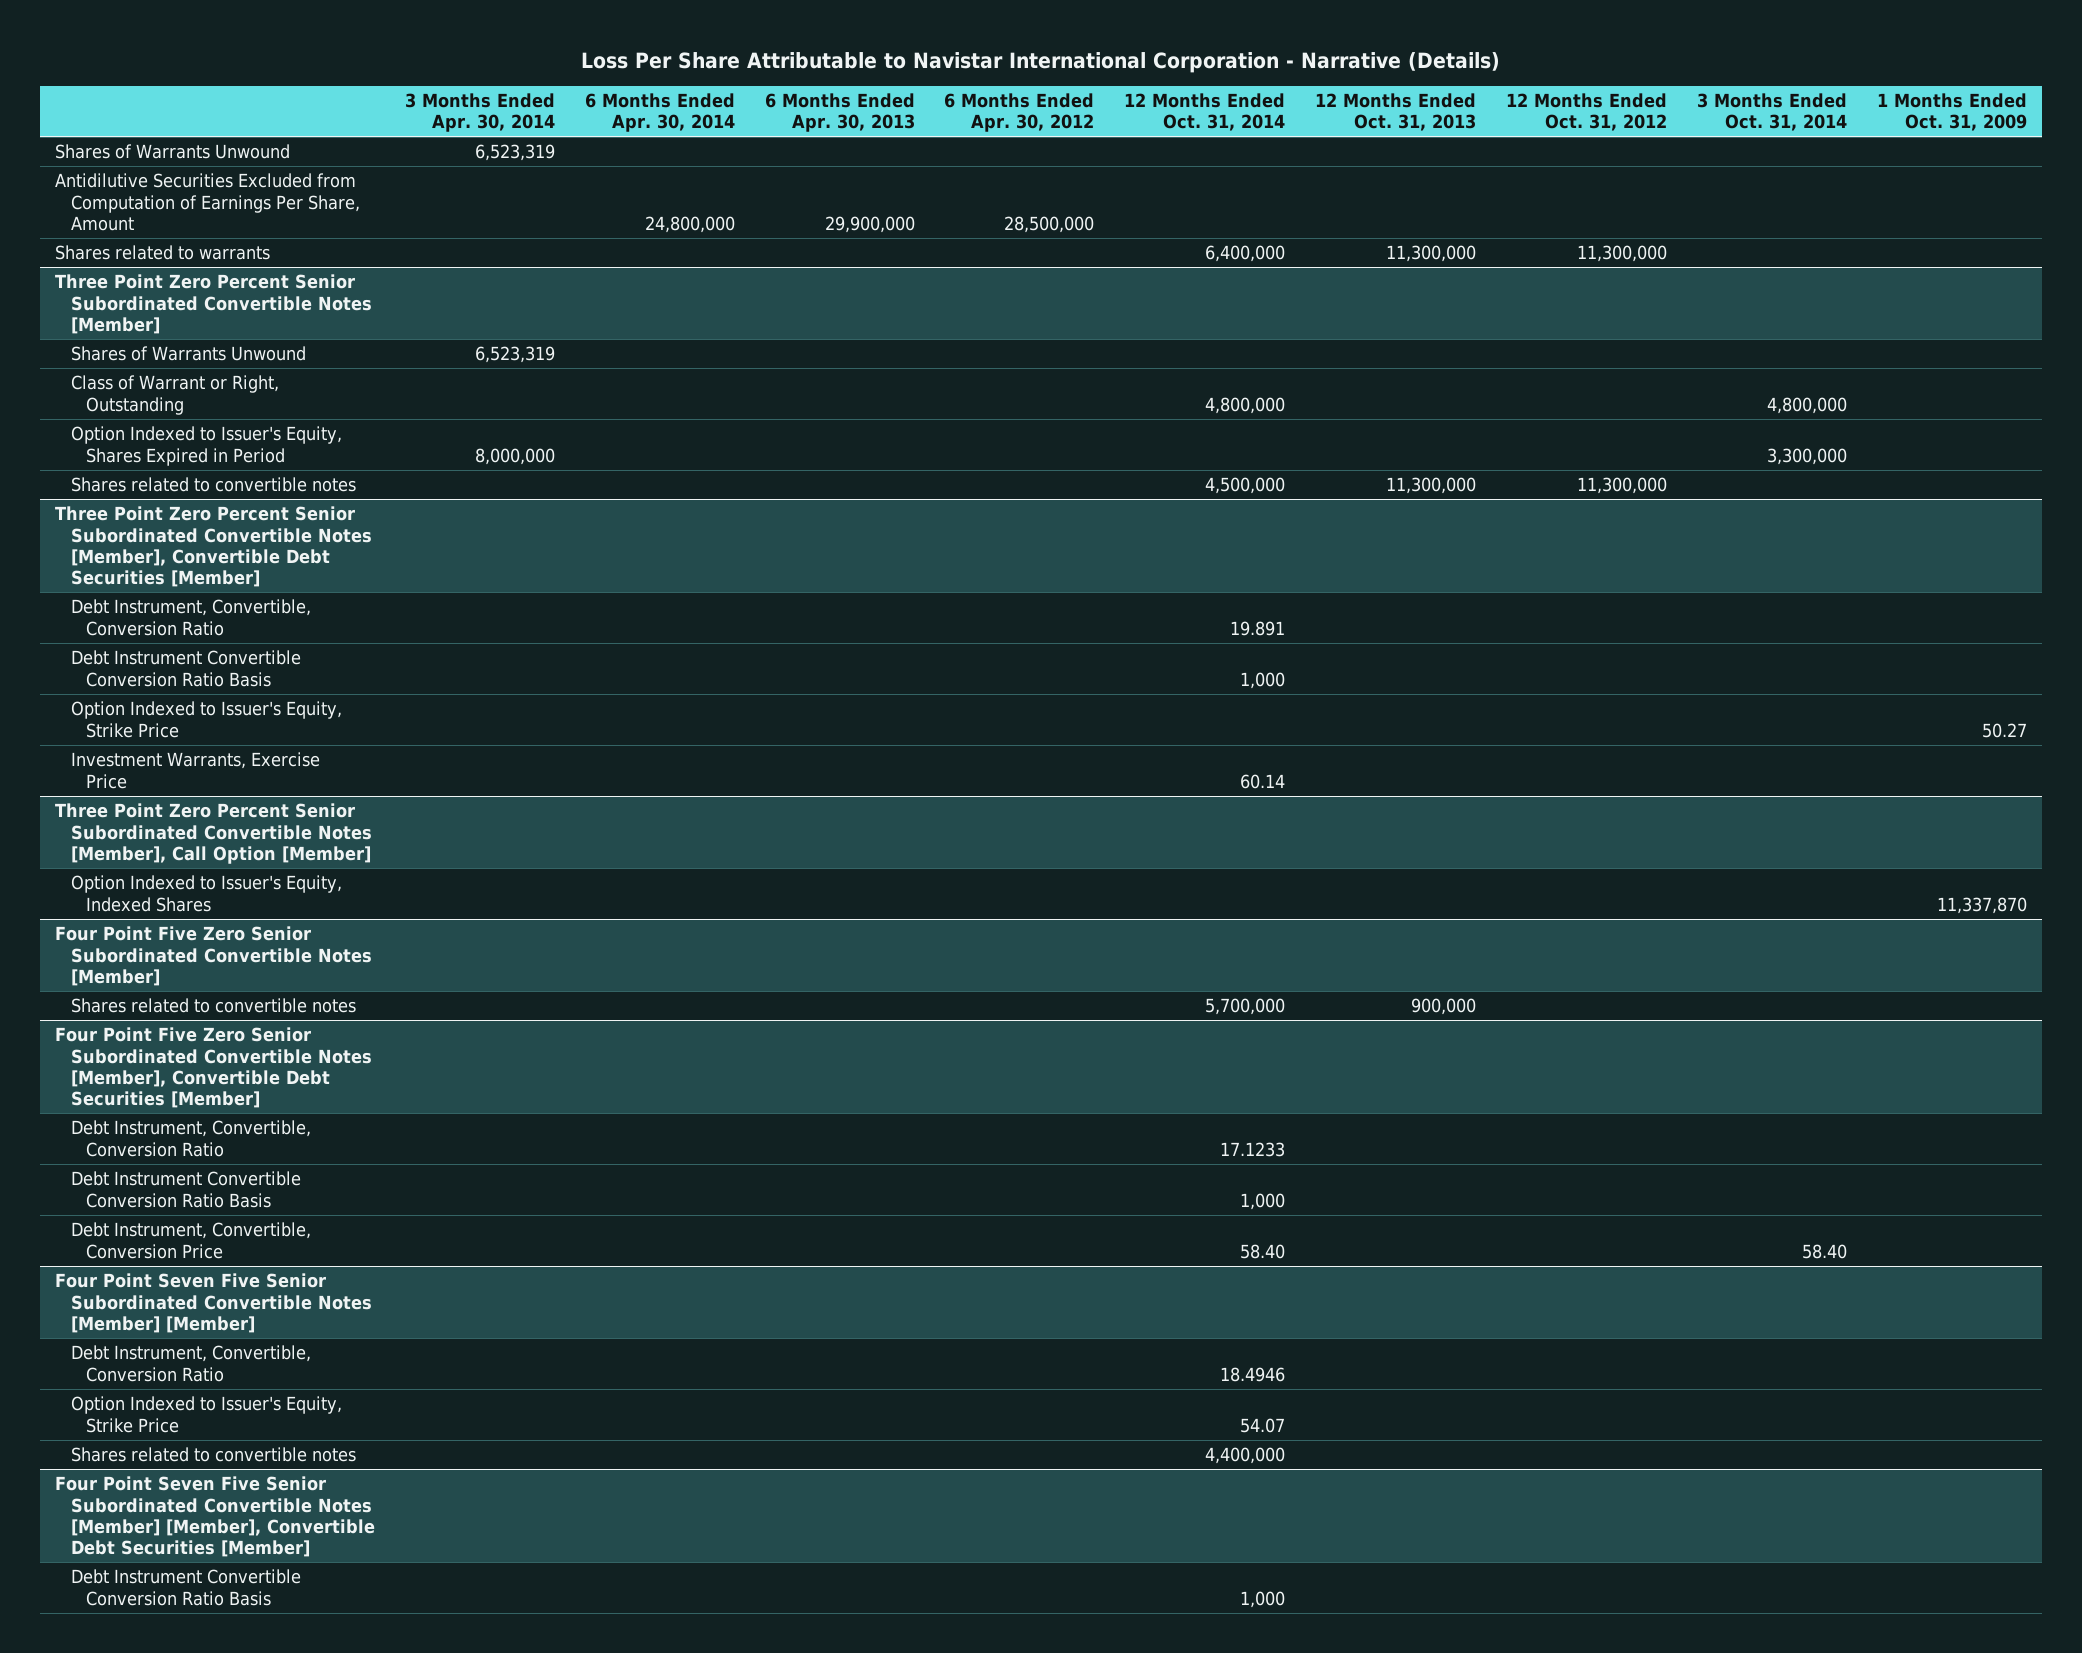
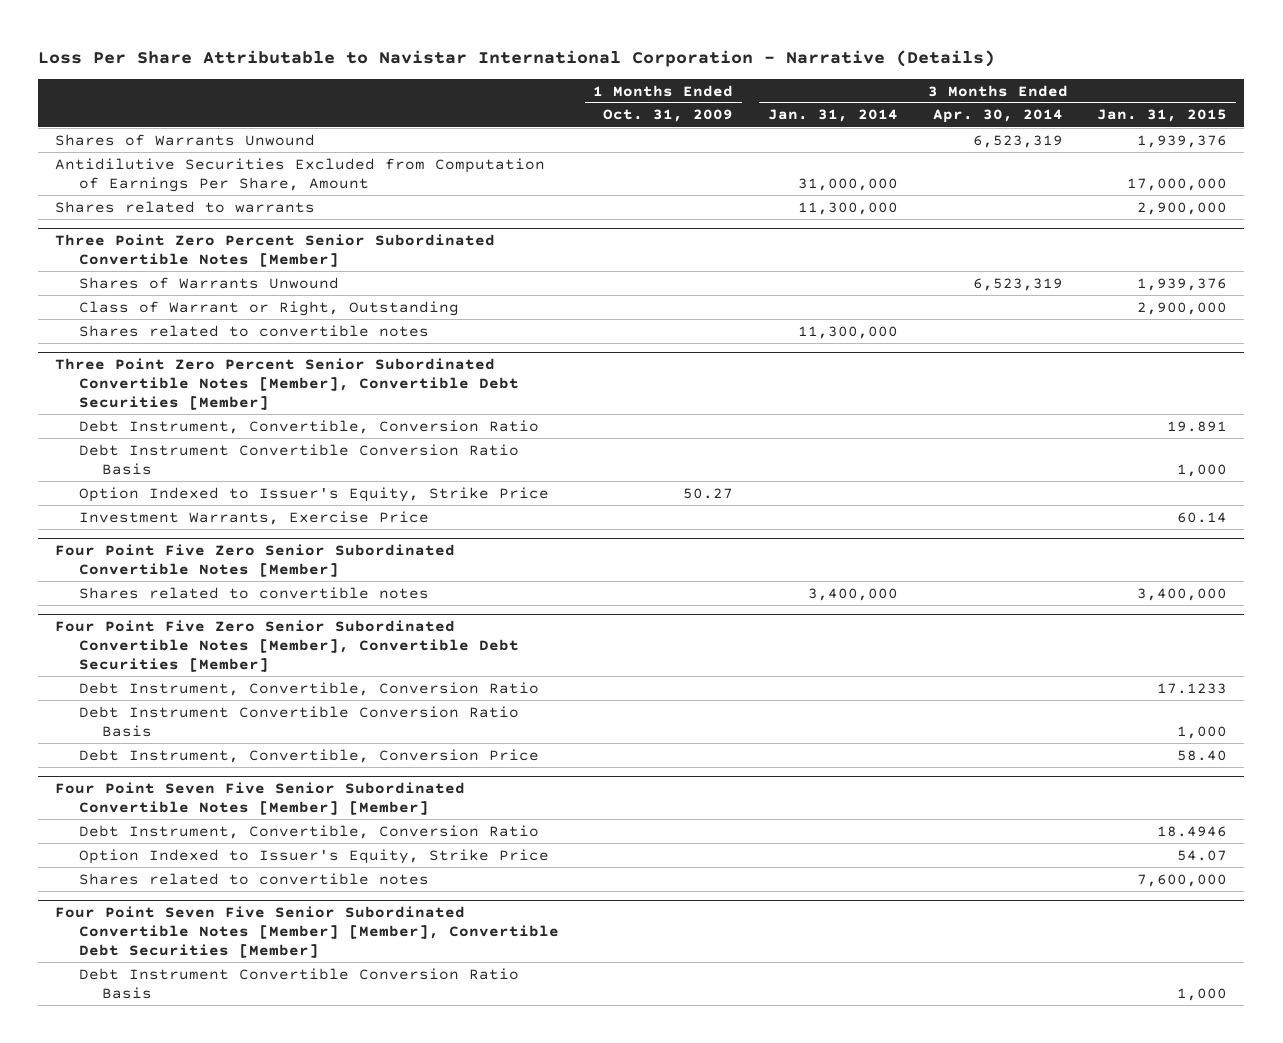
- | 3 Months Ended Apr. 30, 2014 | 6 Months Ended Apr. 30, 2014 | 6 Months Ended Apr. 30, 2013 | 6 Months Ended Apr. 30, 2012 | 12 Months Ended Oct. 31, 2014 | 12 Months Ended Oct. 31, 2013 | 12 Months Ended Oct. 31, 2012 | 3 Months Ended Oct. 31, 2014 | 1 Months Ended Oct. 31, 2009
+ | 1 Months Ended Oct. 31, 2009 | 3 Months Ended Jan. 31, 2014 | 3 Months Ended Apr. 30, 2014 | 3 Months Ended Jan. 31, 2015
@ Three Point Zero Percent Senior Subordinated Convertible Notes [Member]
- Option Indexed to Issuer's Equity, Shares Expired in Period | 8,000,000 | | | | | | | 3,300,000 |
- Three Point Zero Percent Senior Subordinated Convertible Notes [Member], Call Option [Member]
- Option Indexed to Issuer's Equity, Indexed Shares | | | | | | | | | 11,337,870

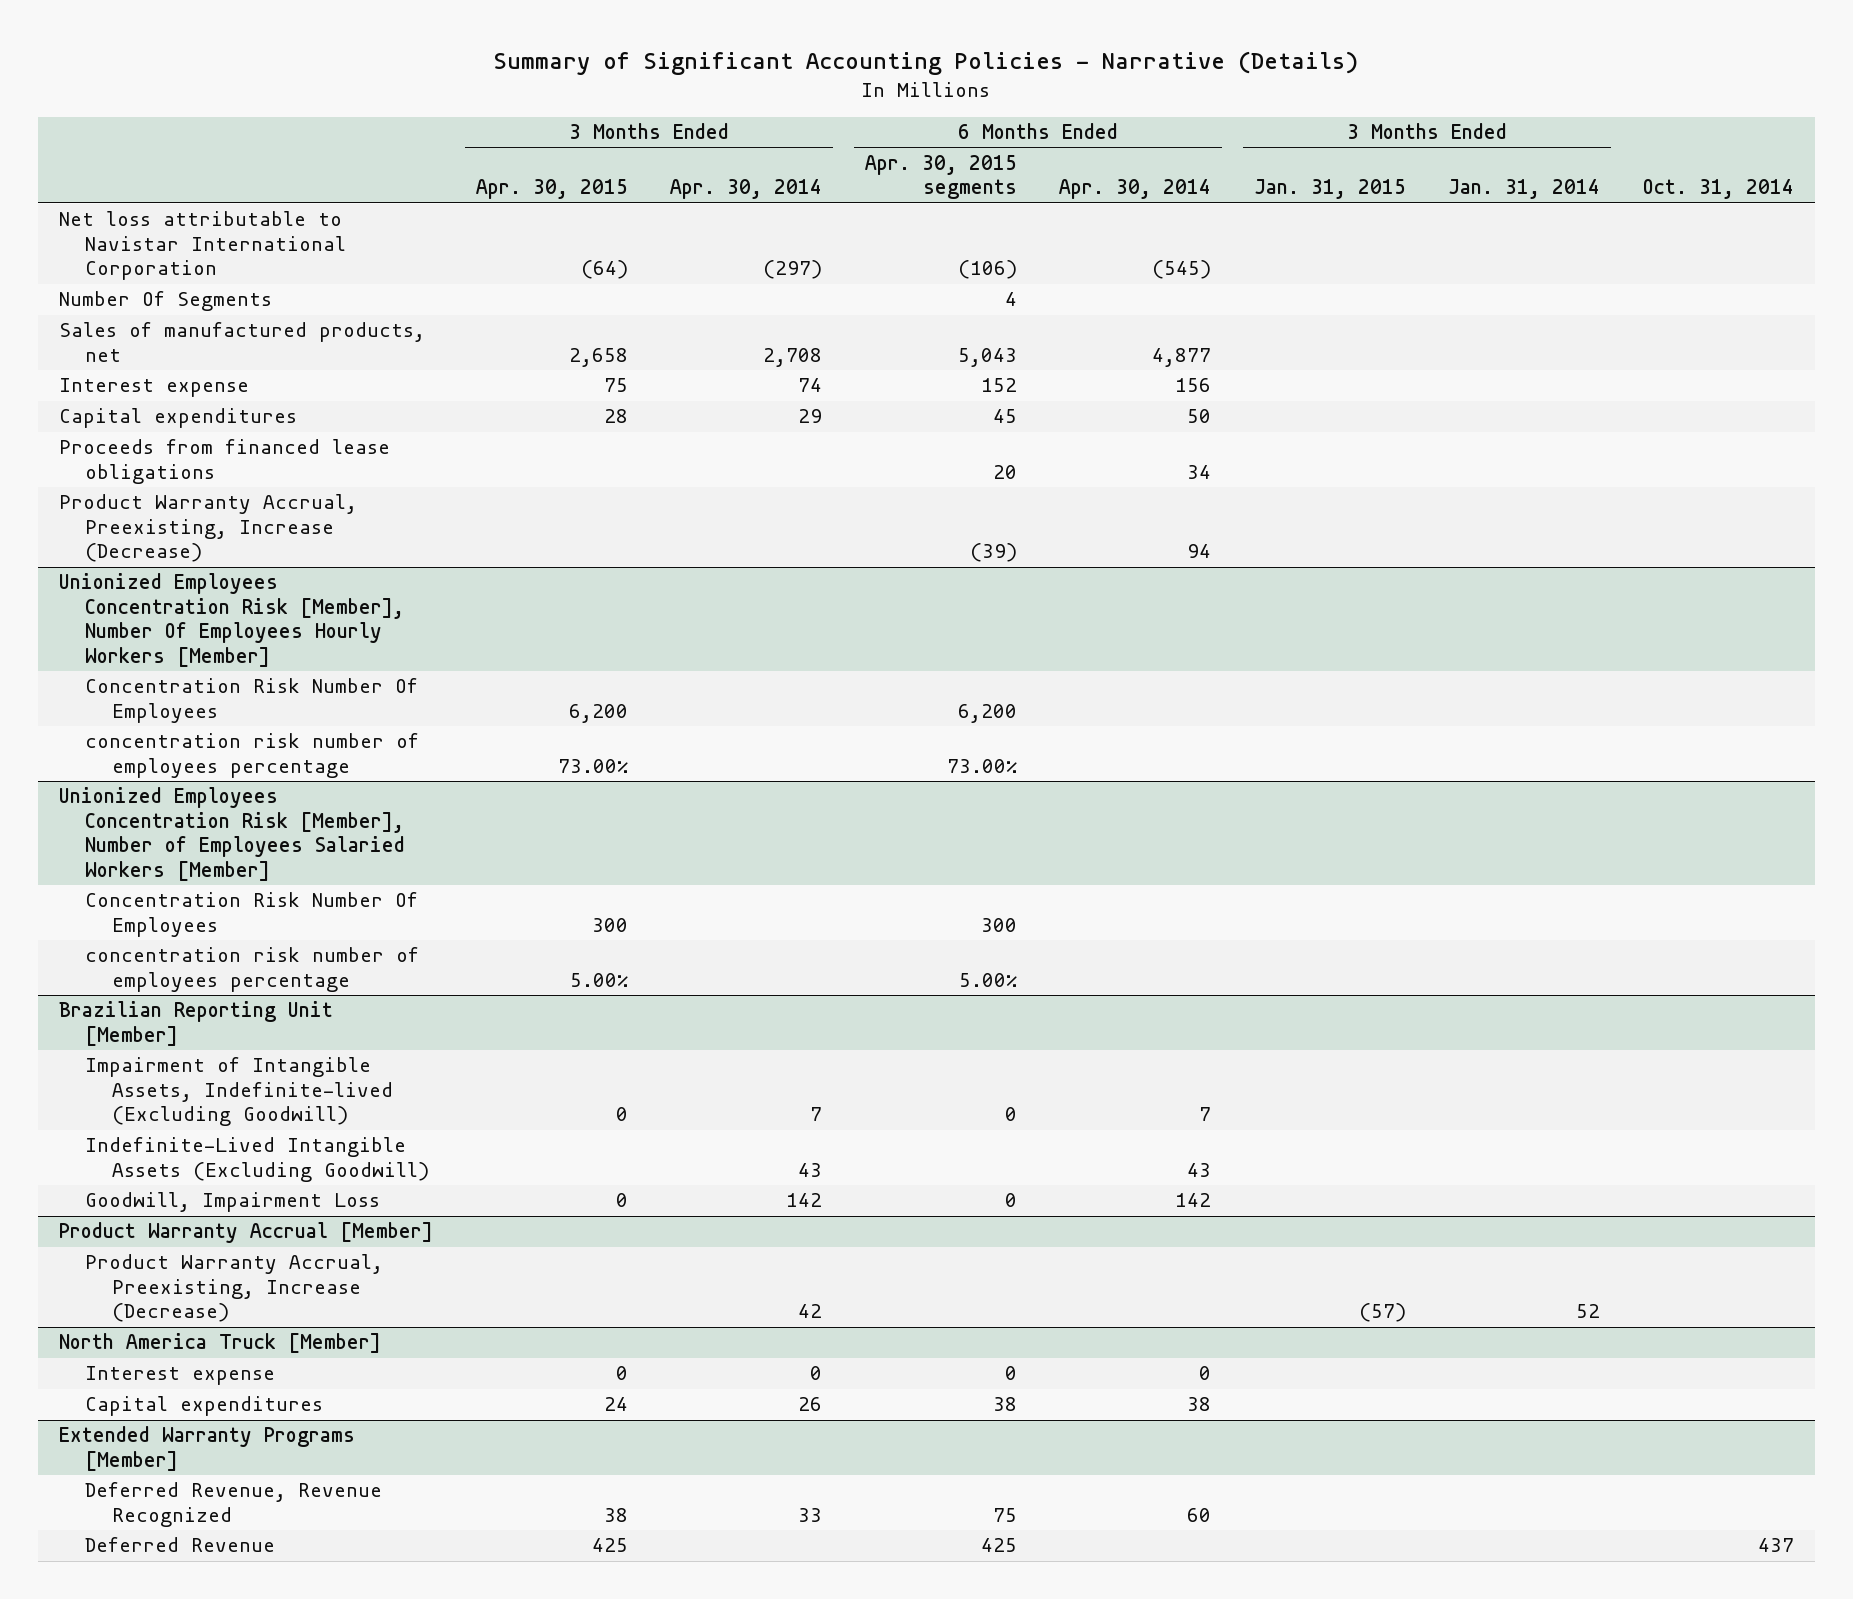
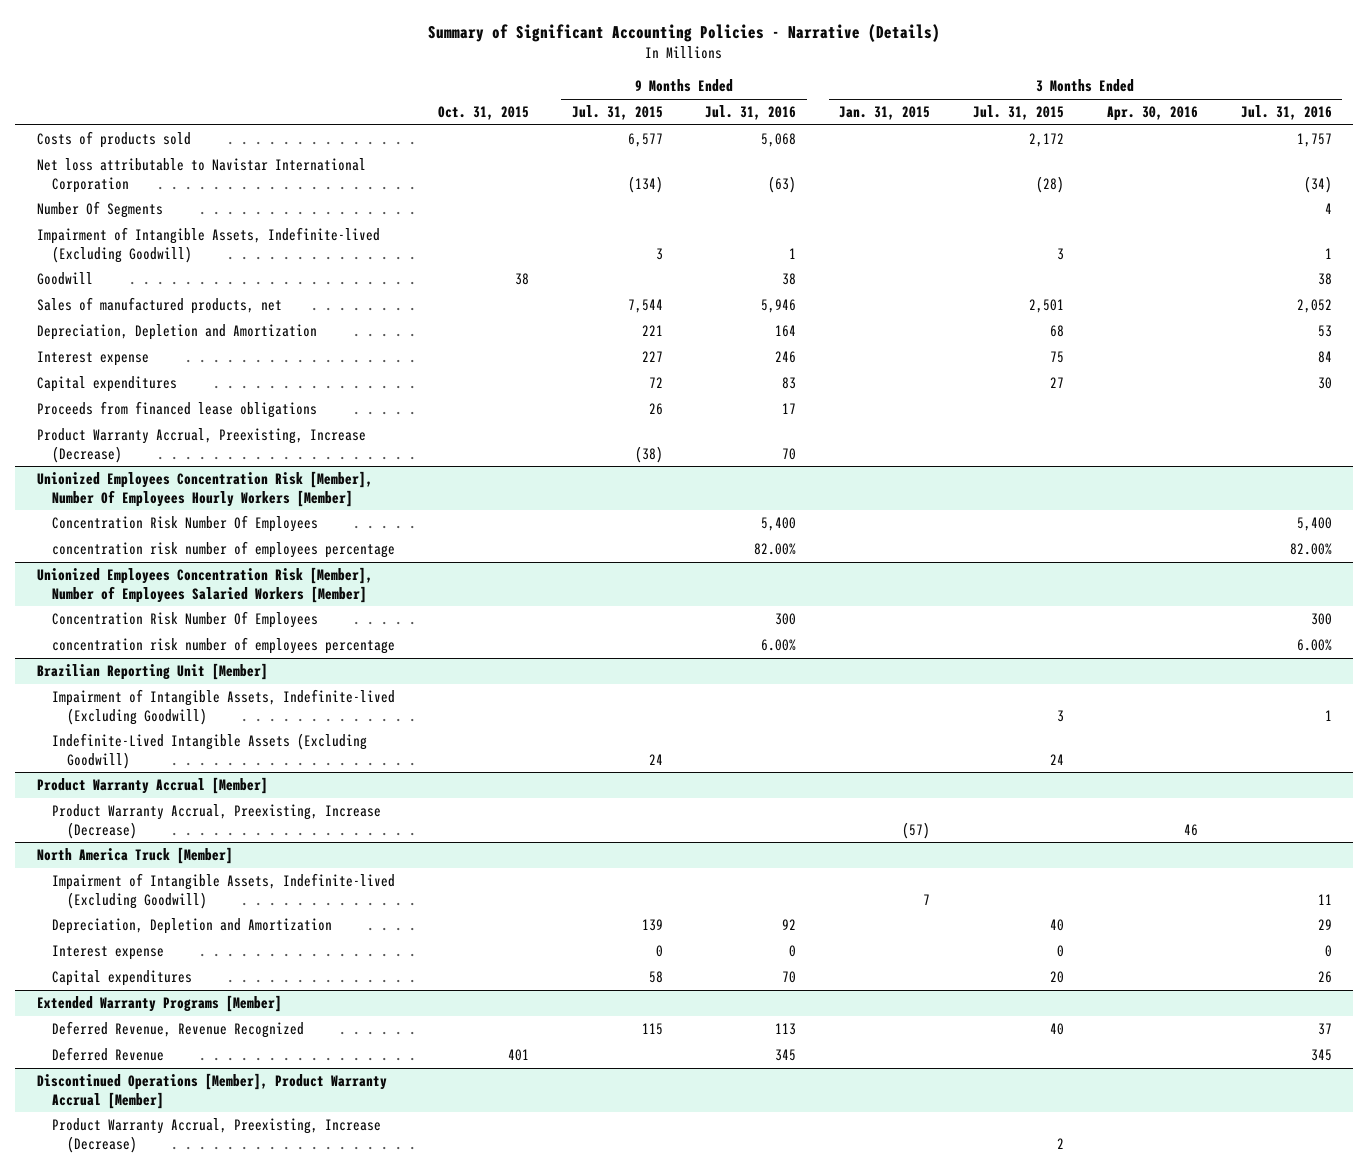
- | 3 Months Ended Apr. 30, 2015 | 3 Months Ended Apr. 30, 2014 | 6 Months Ended Apr. 30, 2015 segments | 6 Months Ended Apr. 30, 2014 | 3 Months Ended Jan. 31, 2015 | 3 Months Ended Jan. 31, 2014 | Oct. 31, 2014
+ | Oct. 31, 2015 | 9 Months Ended Jul. 31, 2015 | 9 Months Ended Jul. 31, 2016 | 3 Months Ended Jan. 31, 2015 | 3 Months Ended Jul. 31, 2015 | 3 Months Ended Apr. 30, 2016 | 3 Months Ended Jul. 31, 2016
+ Costs of products sold | | 6,577 | 5,068 | | 2,172 | | 1,757
+ Impairment of Intangible Assets, Indefinite-lived (Excluding Goodwill) | | 3 | 1 | | 3 | | 1
+ Goodwill | 38 | | 38 | | | | 38
+ Depreciation, Depletion and Amortization | | 221 | 164 | | 68 | | 53
@ Brazilian Reporting Unit [Member]
- Goodwill, Impairment Loss | 0 | 142 | 0 | 142 | | |
@ North America Truck [Member]
+ Impairment of Intangible Assets, Indefinite-lived (Excluding Goodwill) | | | | 7 | | | 11
+ Depreciation, Depletion and Amortization | | 139 | 92 | | 40 | | 29
+ Discontinued Operations [Member], Product Warranty Accrual [Member]
+ Product Warranty Accrual, Preexisting, Increase (Decrease) | | | | | 2 | |

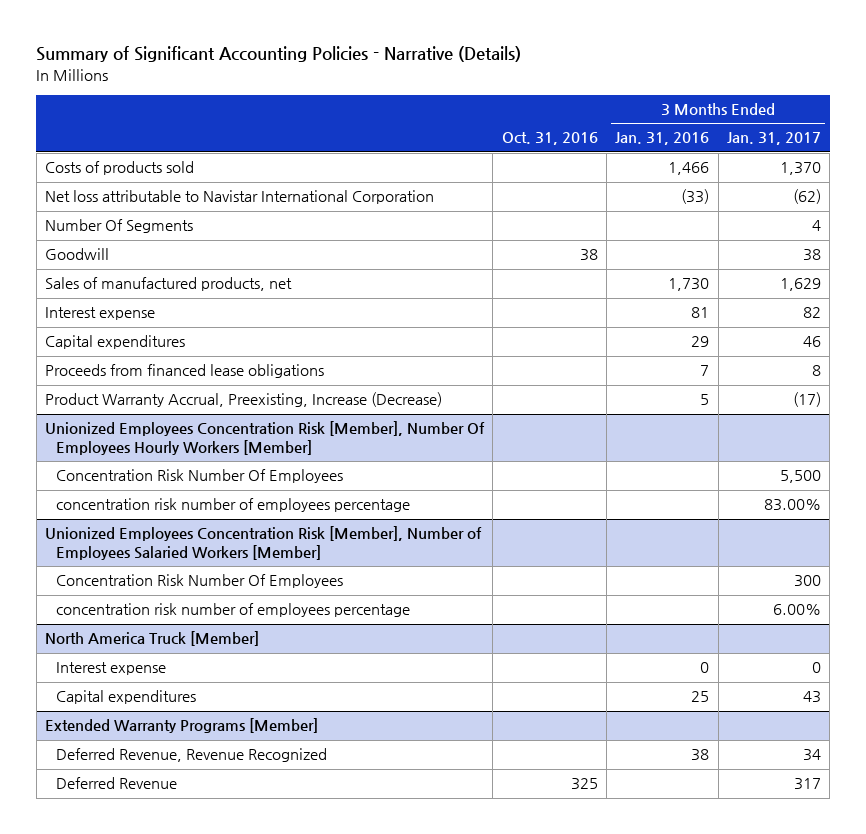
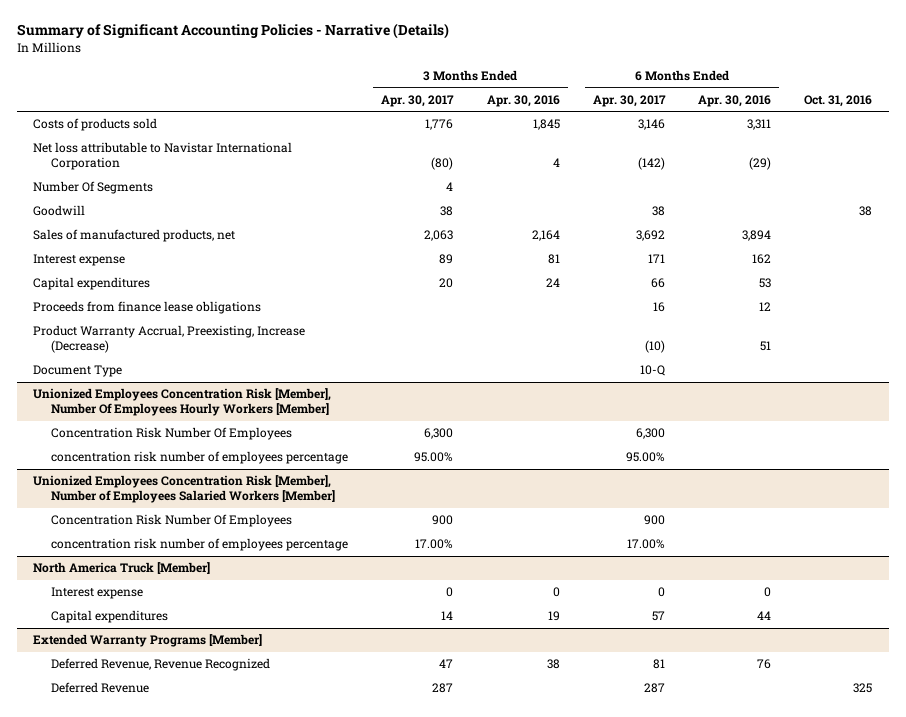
- | Oct. 31, 2016 | 3 Months Ended Jan. 31, 2016 | 3 Months Ended Jan. 31, 2017
+ | 3 Months Ended Apr. 30, 2017 | 3 Months Ended Apr. 30, 2016 | 6 Months Ended Apr. 30, 2017 | 6 Months Ended Apr. 30, 2016 | Oct. 31, 2016
- Proceeds from financed lease obligations | | 7 | 8
+ Proceeds from finance lease obligations | | | 16 | 12 |
+ Document Type | | | 10-Q | |

